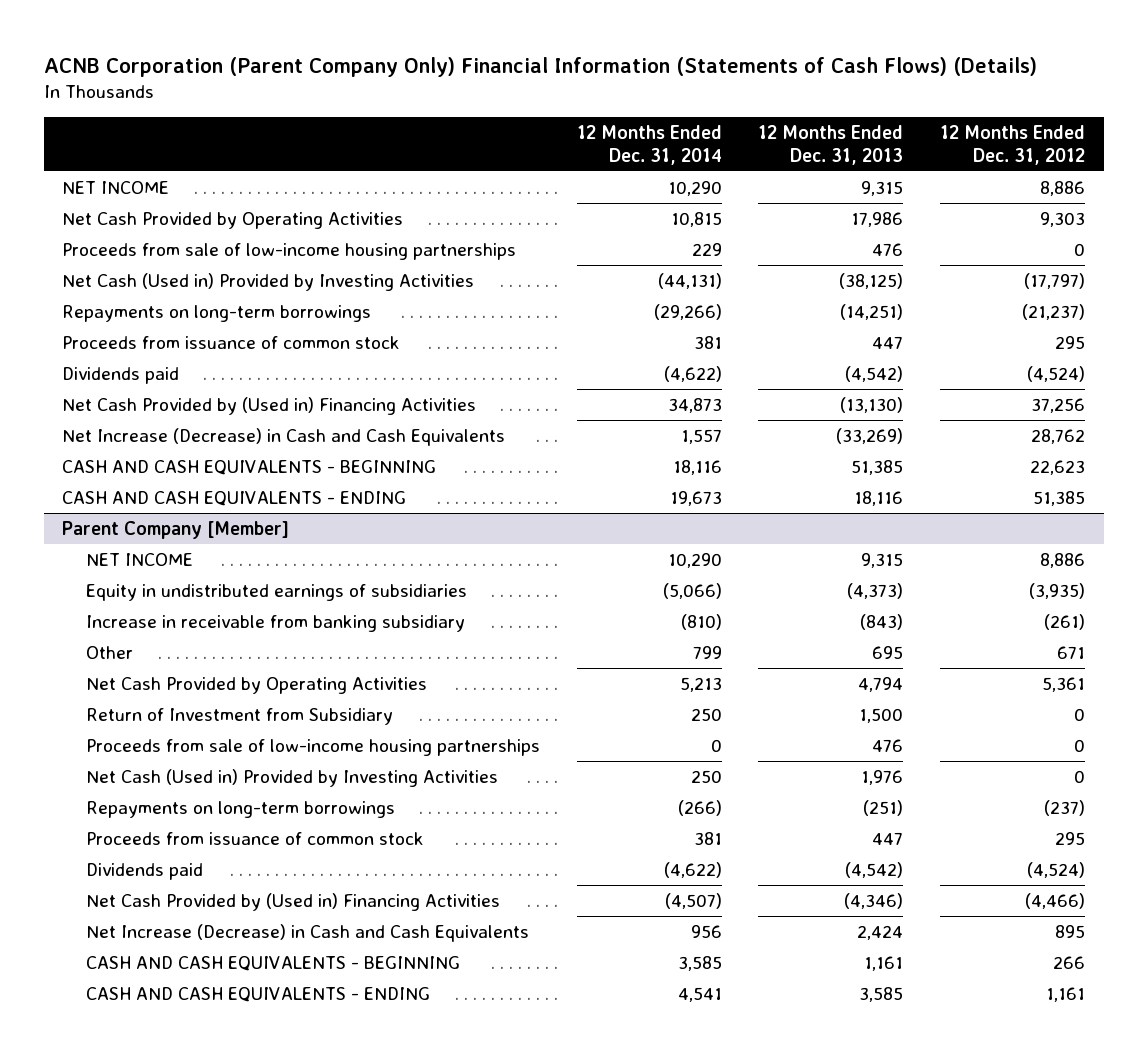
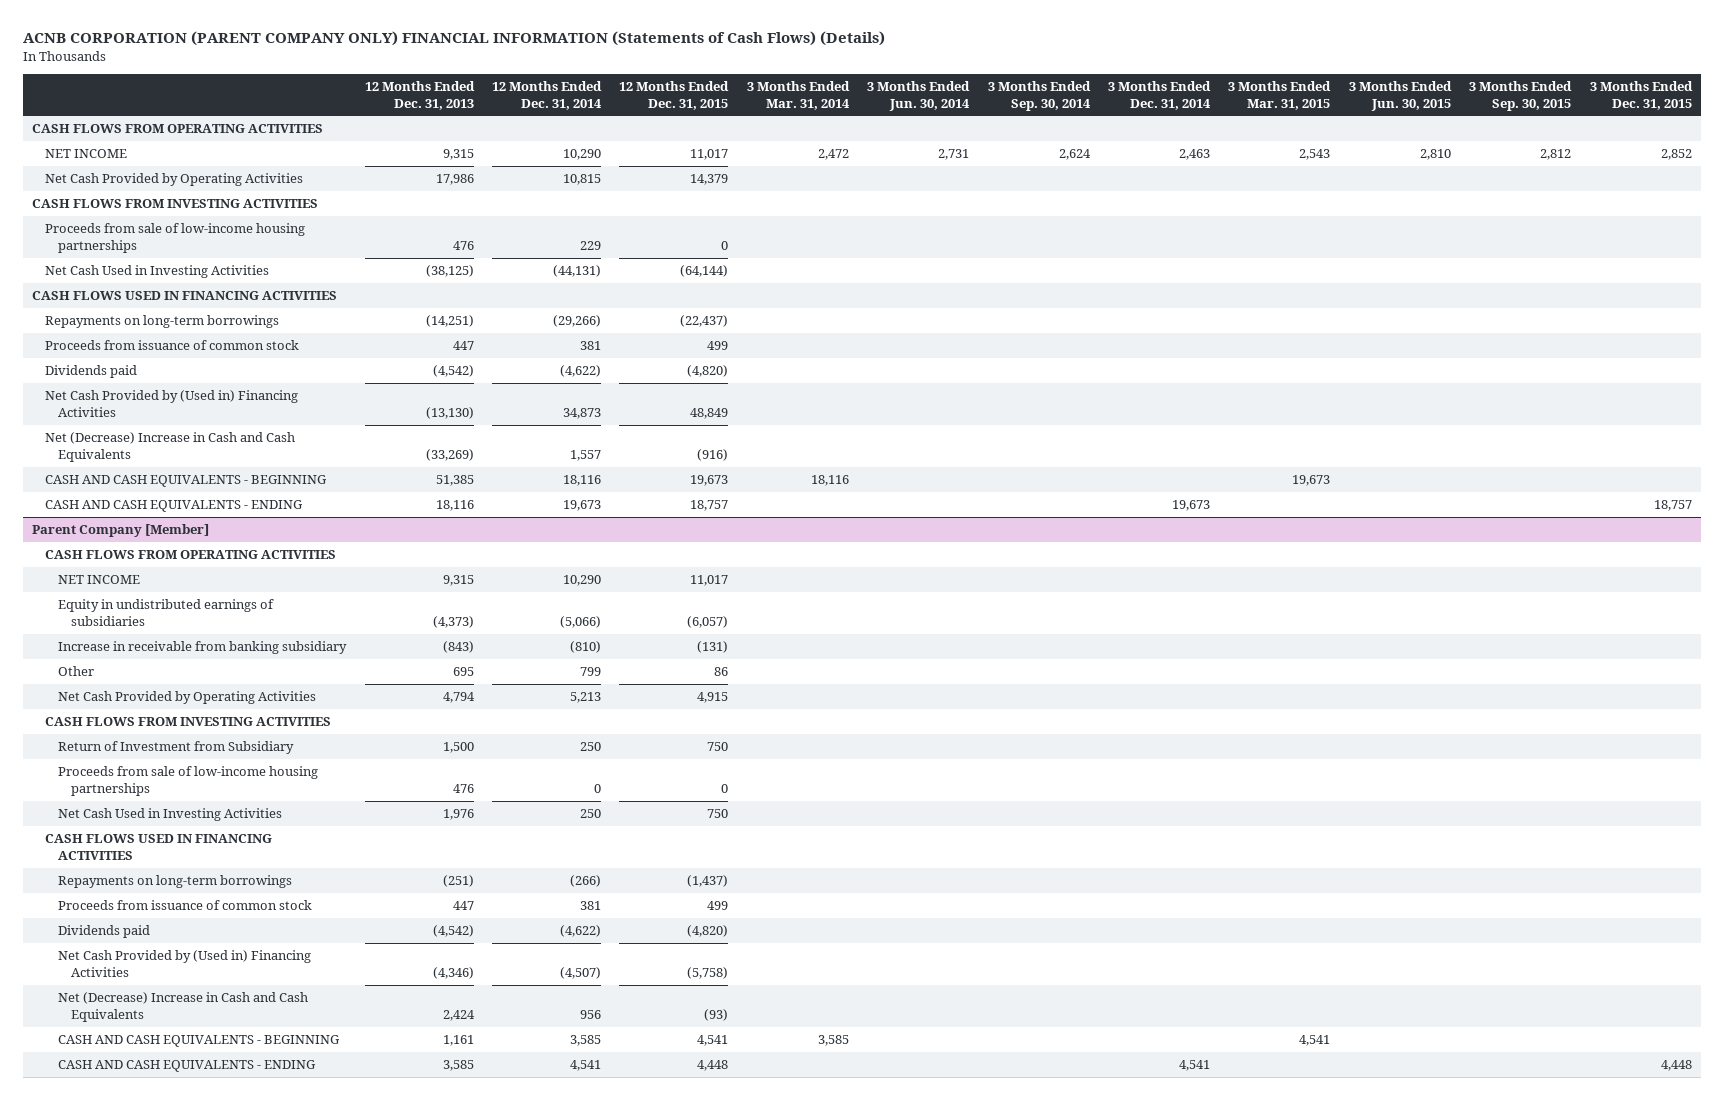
- ACNB Corporation (Parent Company Only) Financial Information (Statements of Cash Flows) (Details)
+ ACNB CORPORATION (PARENT COMPANY ONLY) FINANCIAL INFORMATION (Statements of Cash Flows) (Details)
- | 12 Months Ended Dec. 31, 2014 | 12 Months Ended Dec. 31, 2013 | 12 Months Ended Dec. 31, 2012
+ | 12 Months Ended Dec. 31, 2013 | 12 Months Ended Dec. 31, 2014 | 12 Months Ended Dec. 31, 2015 | 3 Months Ended Mar. 31, 2014 | 3 Months Ended Jun. 30, 2014 | 3 Months Ended Sep. 30, 2014 | 3 Months Ended Dec. 31, 2014 | 3 Months Ended Mar. 31, 2015 | 3 Months Ended Jun. 30, 2015 | 3 Months Ended Sep. 30, 2015 | 3 Months Ended Dec. 31, 2015
+ CASH FLOWS FROM OPERATING ACTIVITIES
+ CASH FLOWS FROM INVESTING ACTIVITIES
- Net Cash (Used in) Provided by Investing Activities | (44,131) | (38,125) | (17,797)
+ Net Cash Used in Investing Activities | (38,125) | (44,131) | (64,144) | | | | | | | |
+ CASH FLOWS USED IN FINANCING ACTIVITIES
- Net Increase (Decrease) in Cash and Cash Equivalents | 1,557 | (33,269) | 28,762
+ Net (Decrease) Increase in Cash and Cash Equivalents | (33,269) | 1,557 | (916) | | | | | | | |
@ Parent Company [Member]
+ CASH FLOWS FROM OPERATING ACTIVITIES
+ CASH FLOWS FROM INVESTING ACTIVITIES
- Net Cash (Used in) Provided by Investing Activities | 250 | 1,976 | 0
+ Net Cash Used in Investing Activities | 1,976 | 250 | 750 | | | | | | | |
+ CASH FLOWS USED IN FINANCING ACTIVITIES
- Net Increase (Decrease) in Cash and Cash Equivalents | 956 | 2,424 | 895
+ Net (Decrease) Increase in Cash and Cash Equivalents | 2,424 | 956 | (93) | | | | | | | |

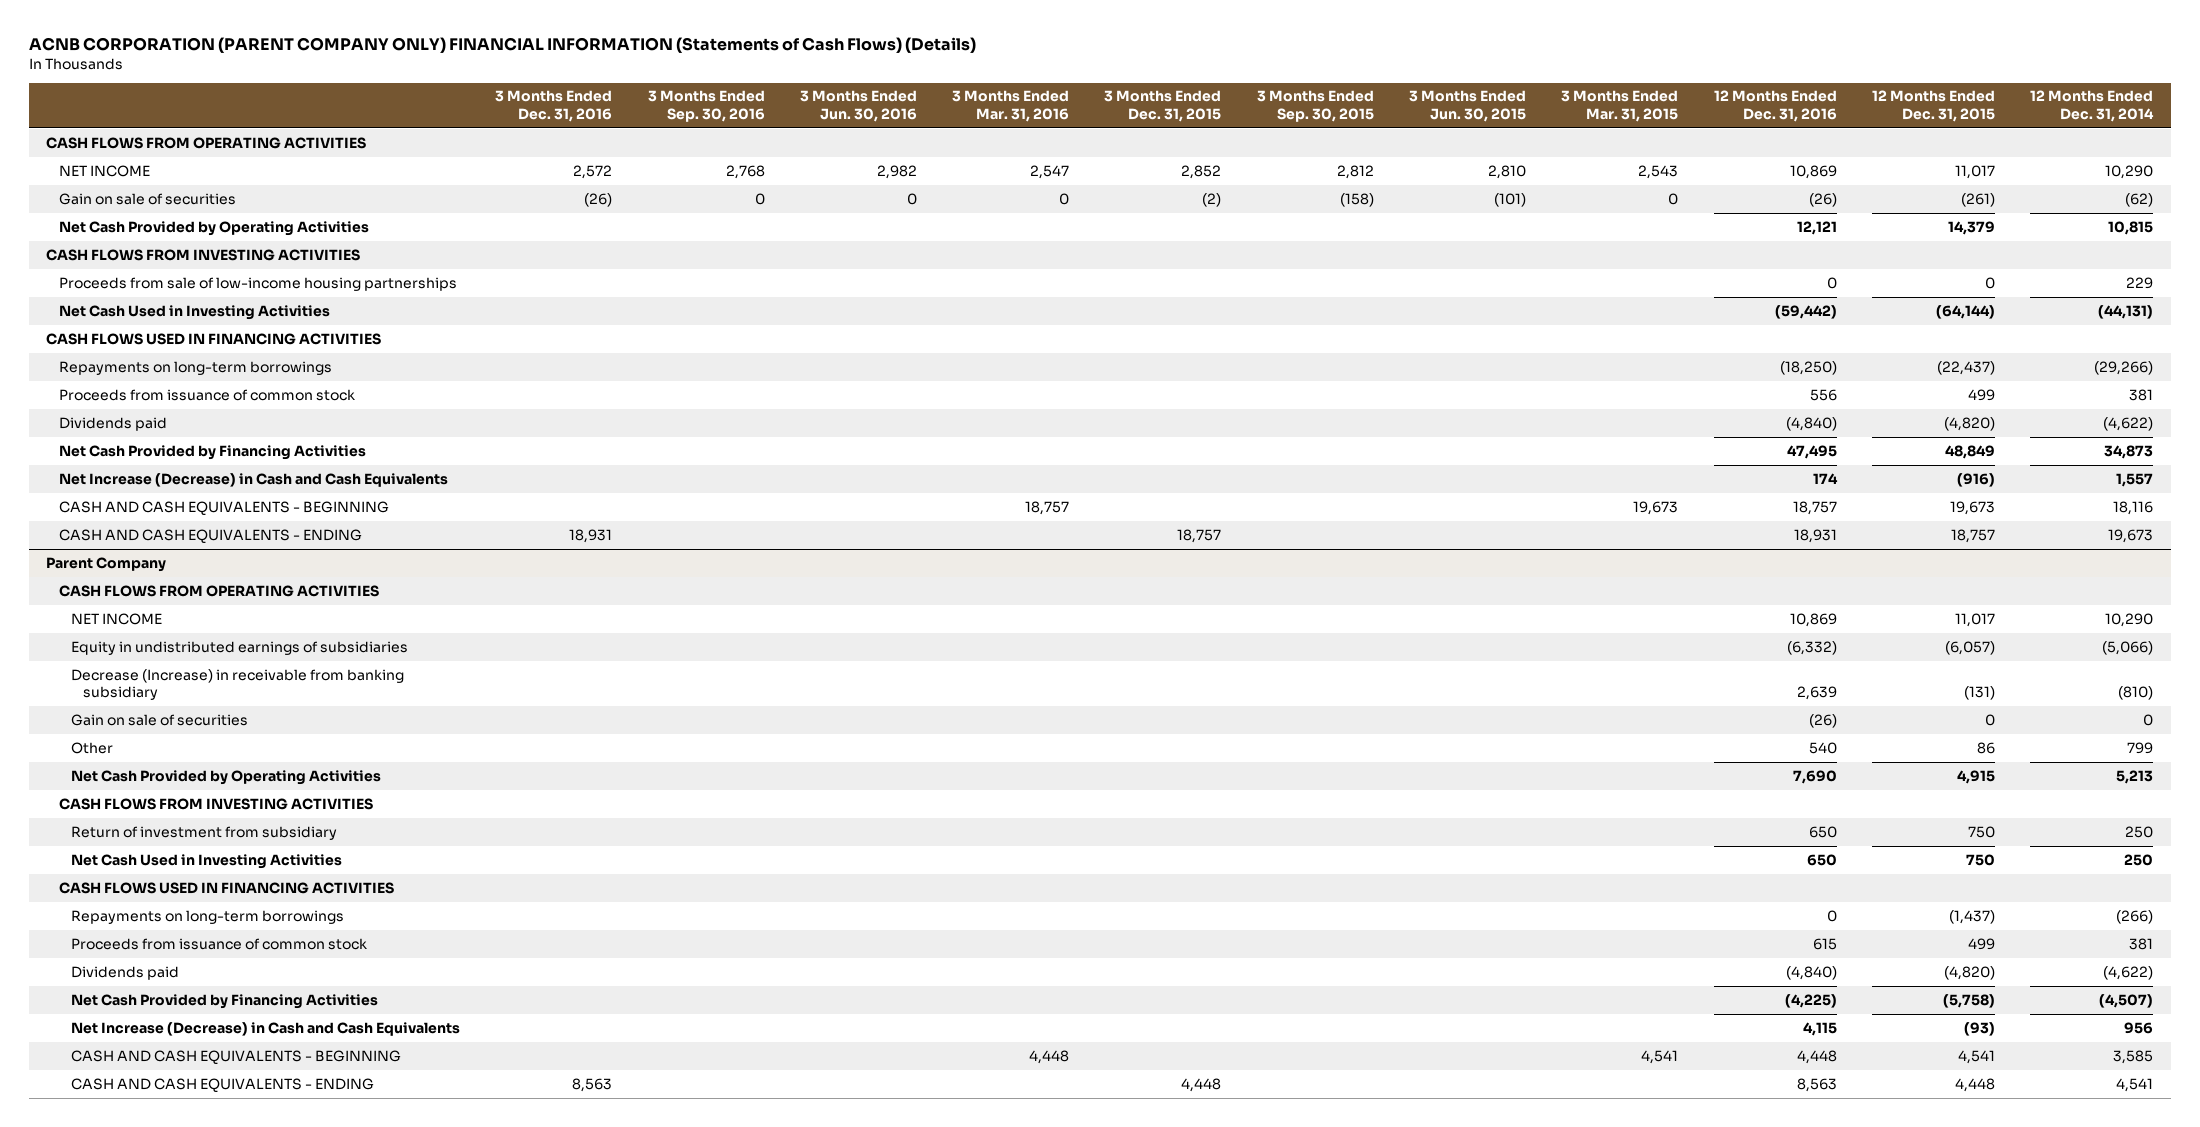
- | 12 Months Ended Dec. 31, 2013 | 12 Months Ended Dec. 31, 2014 | 12 Months Ended Dec. 31, 2015 | 3 Months Ended Mar. 31, 2014 | 3 Months Ended Jun. 30, 2014 | 3 Months Ended Sep. 30, 2014 | 3 Months Ended Dec. 31, 2014 | 3 Months Ended Mar. 31, 2015 | 3 Months Ended Jun. 30, 2015 | 3 Months Ended Sep. 30, 2015 | 3 Months Ended Dec. 31, 2015
+ | 3 Months Ended Dec. 31, 2016 | 3 Months Ended Sep. 30, 2016 | 3 Months Ended Jun. 30, 2016 | 3 Months Ended Mar. 31, 2016 | 3 Months Ended Dec. 31, 2015 | 3 Months Ended Sep. 30, 2015 | 3 Months Ended Jun. 30, 2015 | 3 Months Ended Mar. 31, 2015 | 12 Months Ended Dec. 31, 2016 | 12 Months Ended Dec. 31, 2015 | 12 Months Ended Dec. 31, 2014
+ Gain on sale of securities | (26) | 0 | 0 | 0 | (2) | (158) | (101) | 0 | (26) | (261) | (62)
- Net Cash Provided by (Used in) Financing Activities | (13,130) | 34,873 | 48,849 | | | | | | | |
- Net (Decrease) Increase in Cash and Cash Equivalents | (33,269) | 1,557 | (916) | | | | | | | |
+ Net Cash Provided by Financing Activities | | | | | | | | | 47,495 | 48,849 | 34,873
+ Net Increase (Decrease) in Cash and Cash Equivalents | | | | | | | | | 174 | (916) | 1,557
- Parent Company [Member]
+ Parent Company
- Increase in receivable from banking subsidiary | (843) | (810) | (131) | | | | | | | |
+ Decrease (Increase) in receivable from banking subsidiary | | | | | | | | | 2,639 | (131) | (810)
+ Gain on sale of securities | | | | | | | | | (26) | 0 | 0
- Return of Investment from Subsidiary | 1,500 | 250 | 750 | | | | | | | |
- Proceeds from sale of low-income housing partnerships | 476 | 0 | 0 | | | | | | | |
+ Return of investment from subsidiary | | | | | | | | | 650 | 750 | 250
- Net Cash Provided by (Used in) Financing Activities | (4,346) | (4,507) | (5,758) | | | | | | | |
- Net (Decrease) Increase in Cash and Cash Equivalents | 2,424 | 956 | (93) | | | | | | | |
+ Net Cash Provided by Financing Activities | | | | | | | | | (4,225) | (5,758) | (4,507)
+ Net Increase (Decrease) in Cash and Cash Equivalents | | | | | | | | | 4,115 | (93) | 956

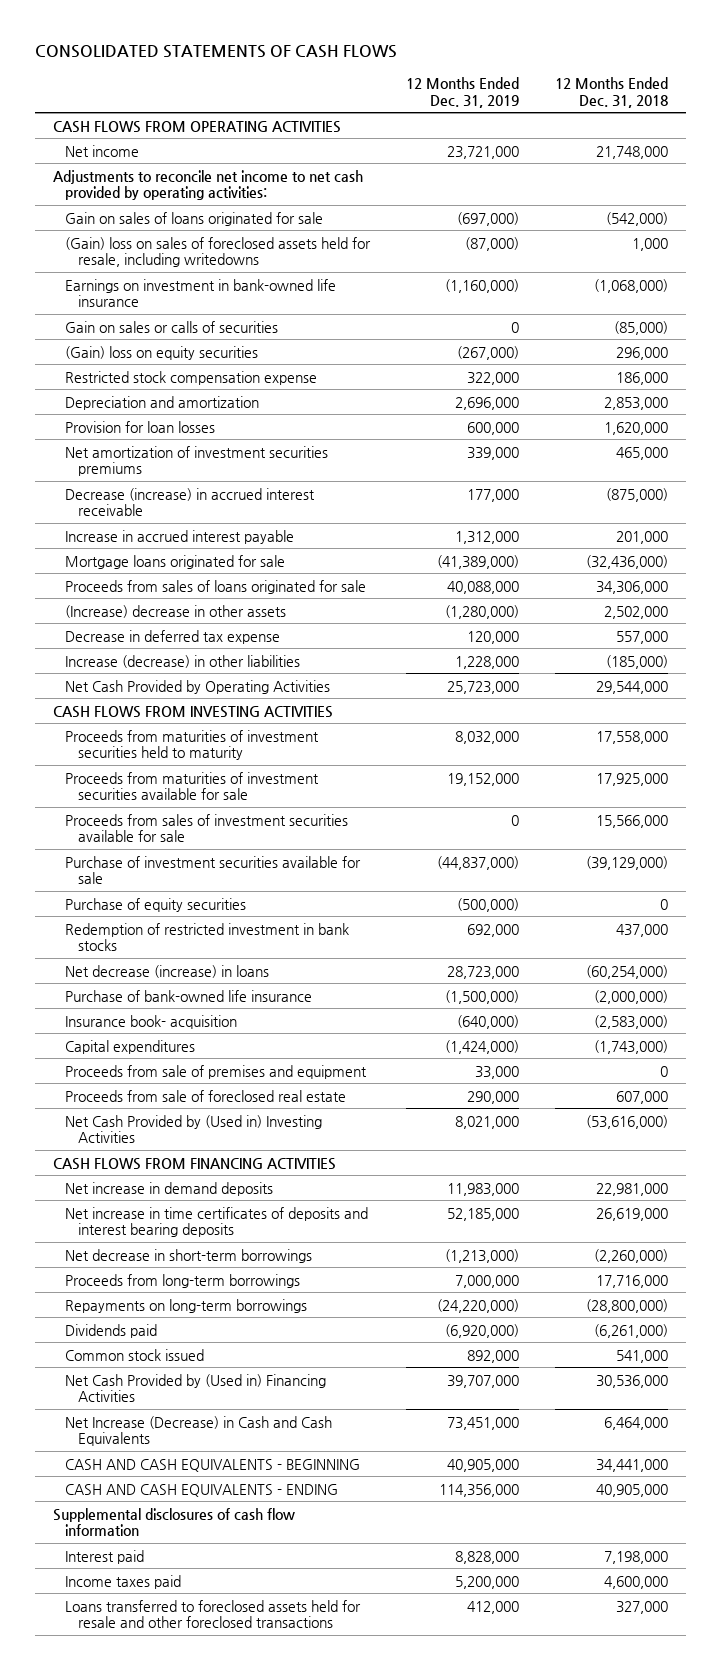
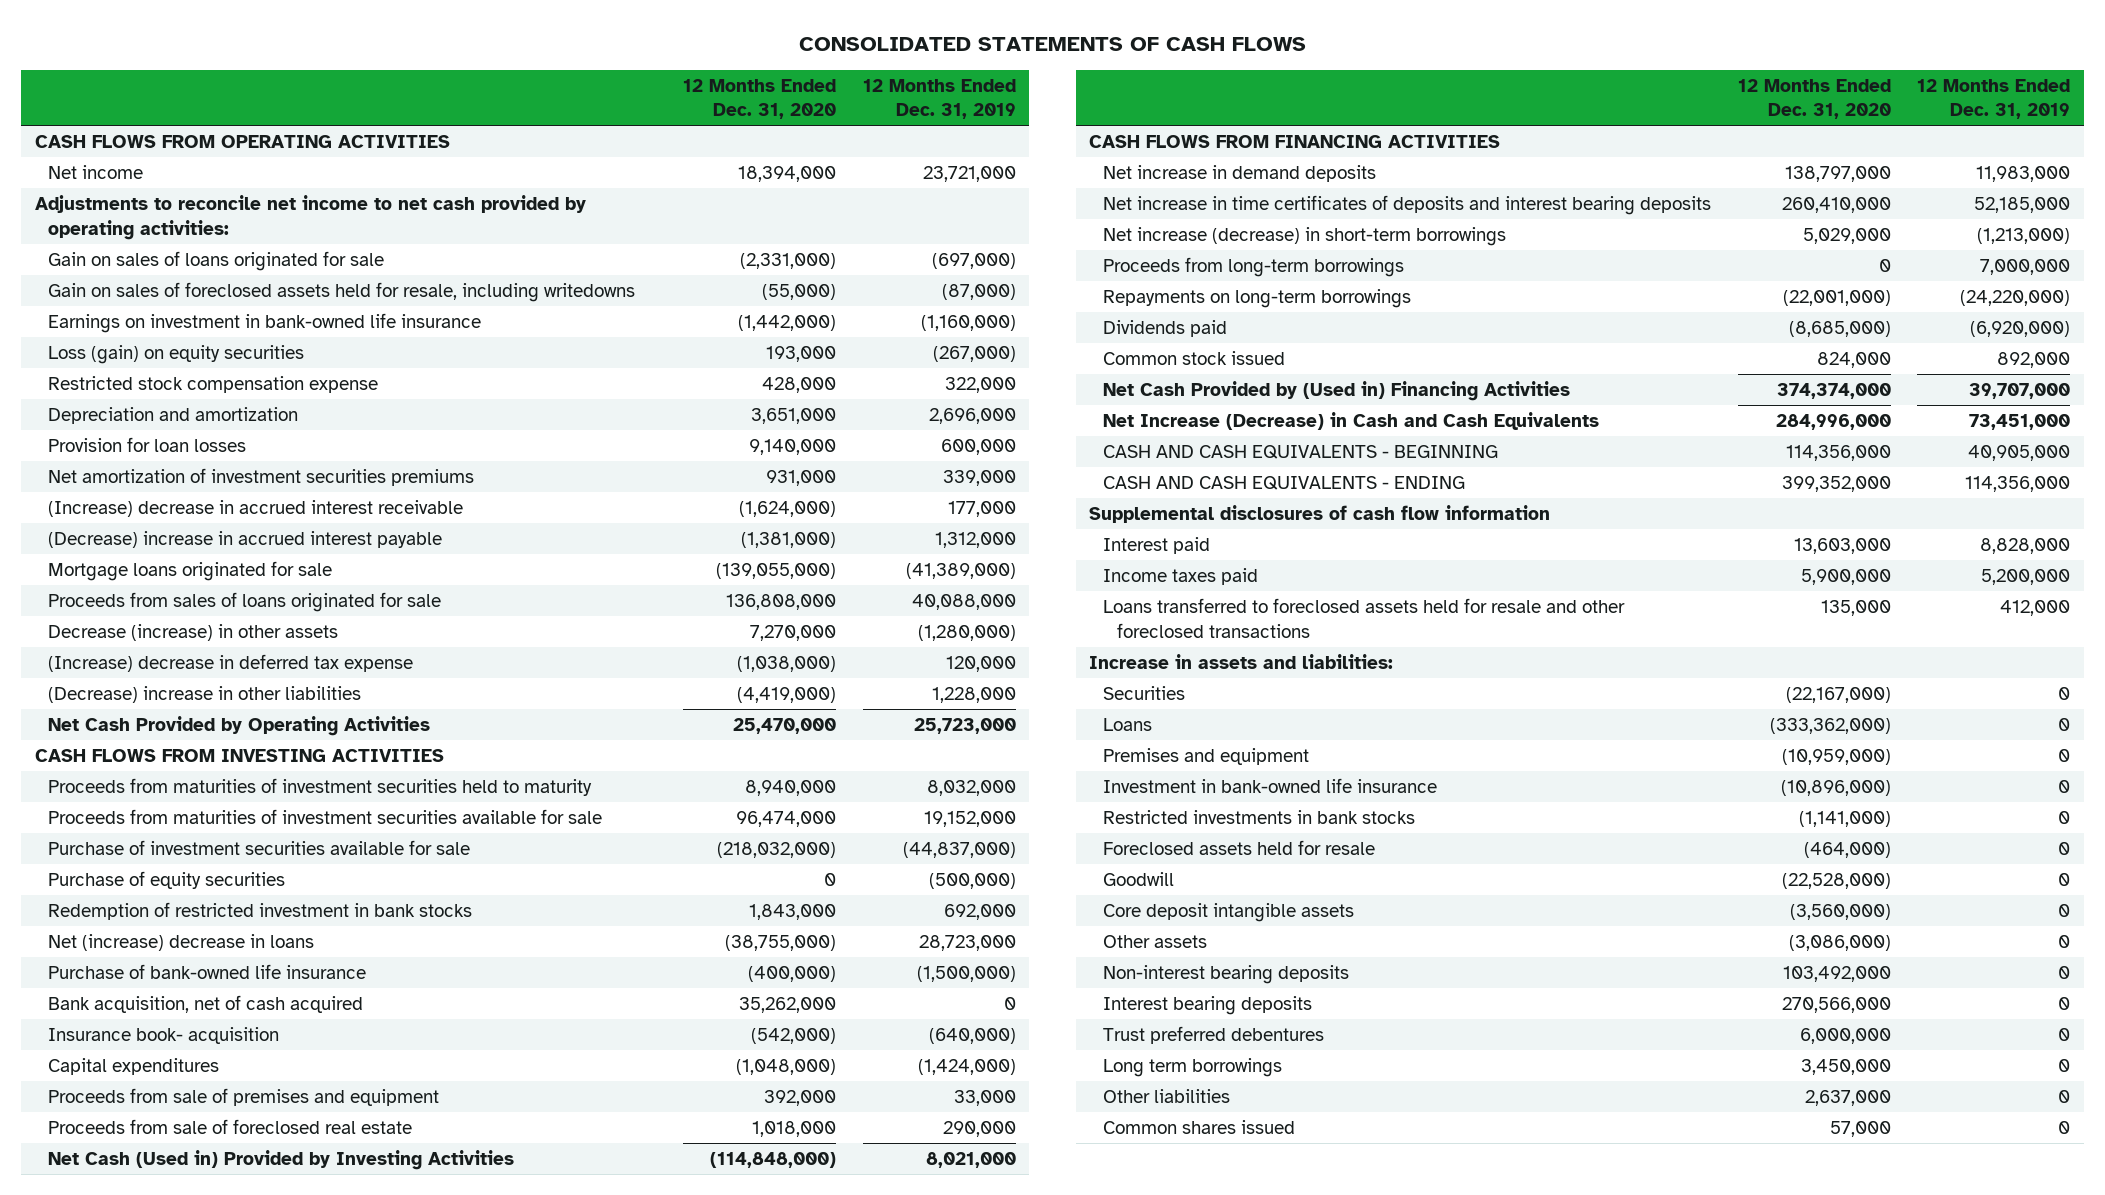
- | 12 Months Ended Dec. 31, 2019 | 12 Months Ended Dec. 31, 2018
+ | 12 Months Ended Dec. 31, 2020 | 12 Months Ended Dec. 31, 2019
- (Gain) loss on sales of foreclosed assets held for resale, including writedowns | (87,000) | 1,000
+ Gain on sales of foreclosed assets held for resale, including writedowns | (55,000) | (87,000)
- Gain on sales or calls of securities | 0 | (85,000)
- (Gain) loss on equity securities | (267,000) | 296,000
+ Loss (gain) on equity securities | 193,000 | (267,000)
- Decrease (increase) in accrued interest receivable | 177,000 | (875,000)
- Increase in accrued interest payable | 1,312,000 | 201,000
+ (Increase) decrease in accrued interest receivable | (1,624,000) | 177,000
+ (Decrease) increase in accrued interest payable | (1,381,000) | 1,312,000
- (Increase) decrease in other assets | (1,280,000) | 2,502,000
- Decrease in deferred tax expense | 120,000 | 557,000
- Increase (decrease) in other liabilities | 1,228,000 | (185,000)
+ Decrease (increase) in other assets | 7,270,000 | (1,280,000)
+ (Increase) decrease in deferred tax expense | (1,038,000) | 120,000
+ (Decrease) increase in other liabilities | (4,419,000) | 1,228,000
- Proceeds from sales of investment securities available for sale | 0 | 15,566,000
- Net decrease (increase) in loans | 28,723,000 | (60,254,000)
+ Net (increase) decrease in loans | (38,755,000) | 28,723,000
+ Bank acquisition, net of cash acquired | 35,262,000 | 0
- Net Cash Provided by (Used in) Investing Activities | 8,021,000 | (53,616,000)
+ Net Cash (Used in) Provided by Investing Activities | (114,848,000) | 8,021,000
- Net decrease in short-term borrowings | (1,213,000) | (2,260,000)
+ Net increase (decrease) in short-term borrowings | 5,029,000 | (1,213,000)
+ Increase in assets and liabilities:
+ Securities | (22,167,000) | 0
+ Loans | (333,362,000) | 0
+ Premises and equipment | (10,959,000) | 0
+ Investment in bank-owned life insurance | (10,896,000) | 0
+ Restricted investments in bank stocks | (1,141,000) | 0
+ Foreclosed assets held for resale | (464,000) | 0
+ Goodwill | (22,528,000) | 0
+ Core deposit intangible assets | (3,560,000) | 0
+ Other assets | (3,086,000) | 0
+ Non-interest bearing deposits | 103,492,000 | 0
+ Interest bearing deposits | 270,566,000 | 0
+ Trust preferred debentures | 6,000,000 | 0
+ Long term borrowings | 3,450,000 | 0
+ Other liabilities | 2,637,000 | 0
+ Common shares issued | 57,000 | 0

